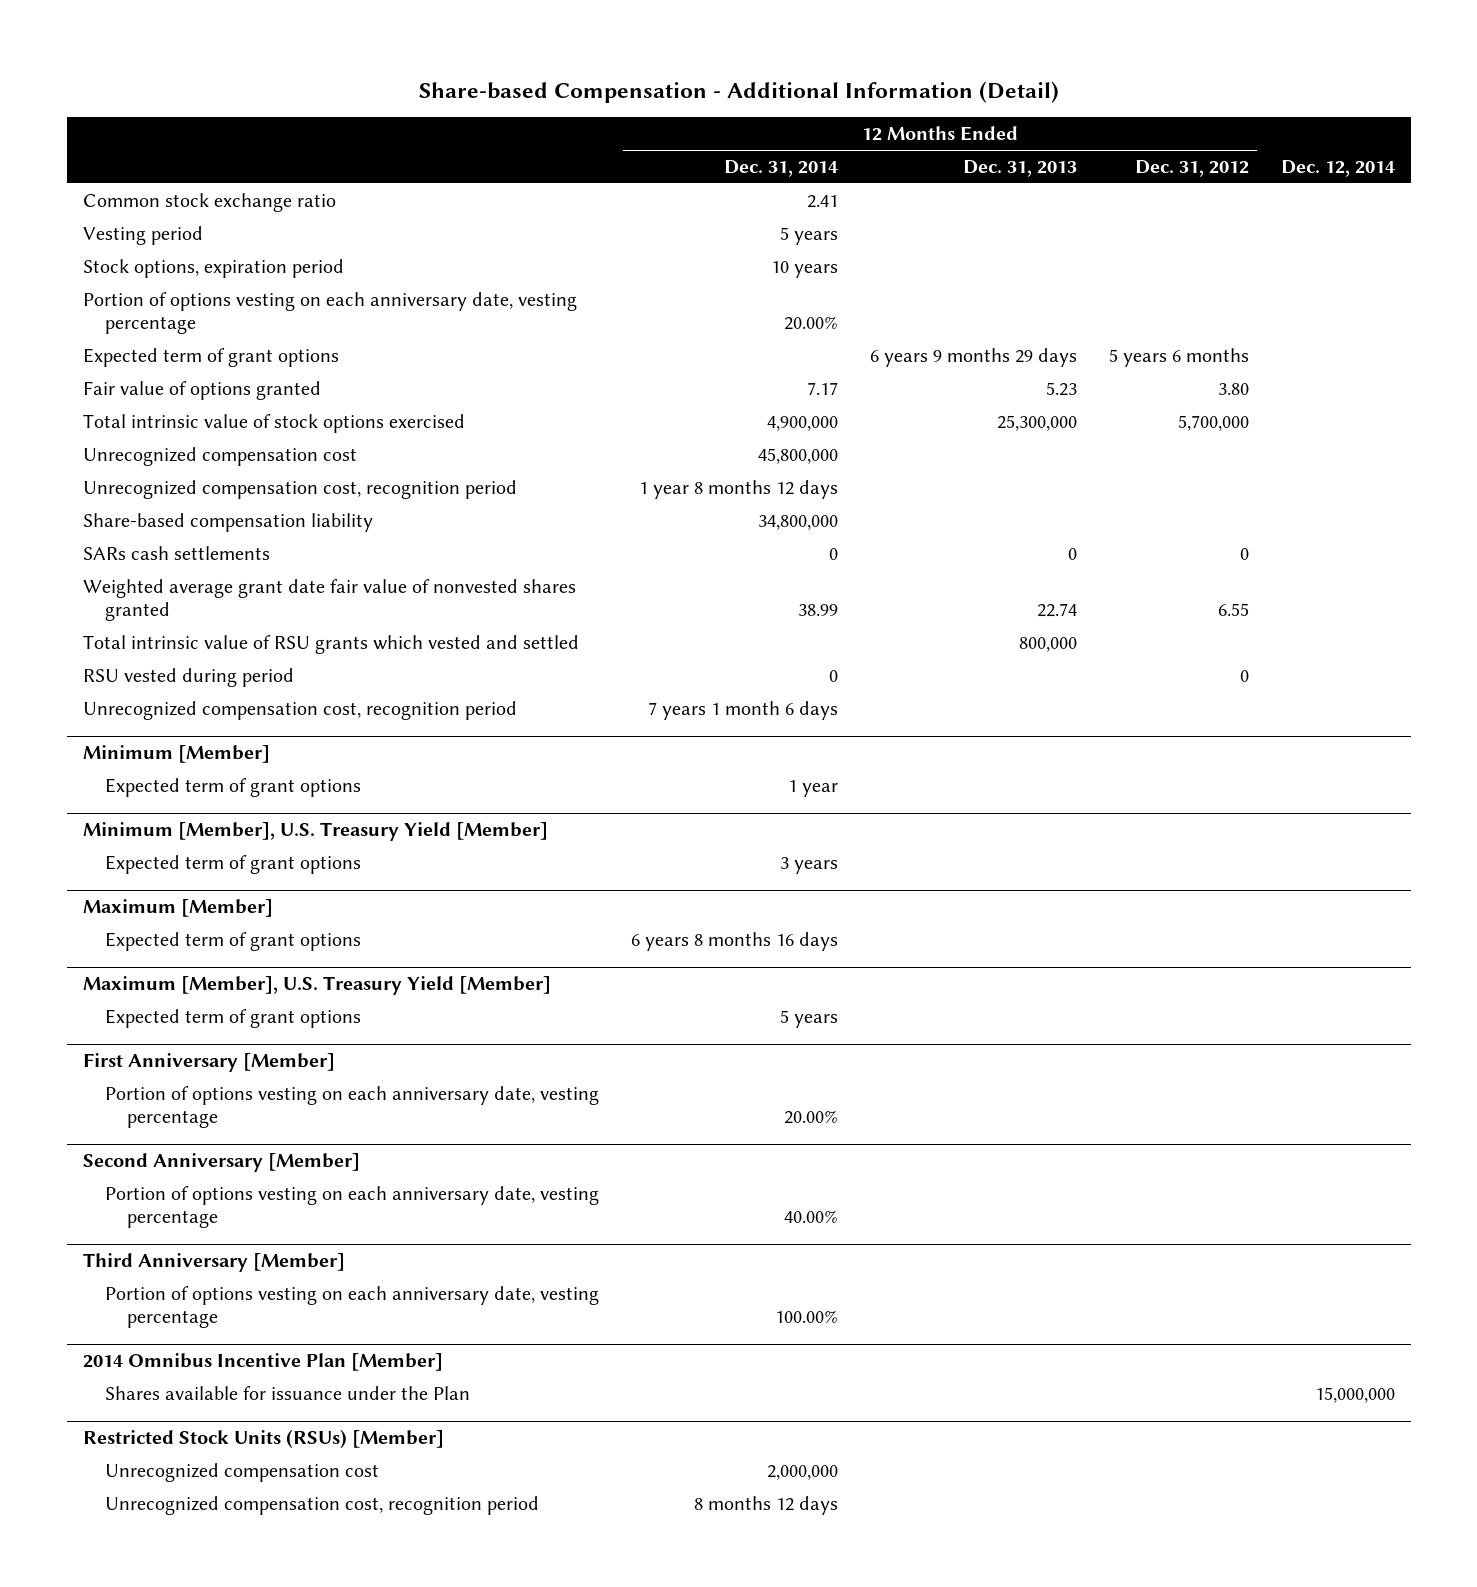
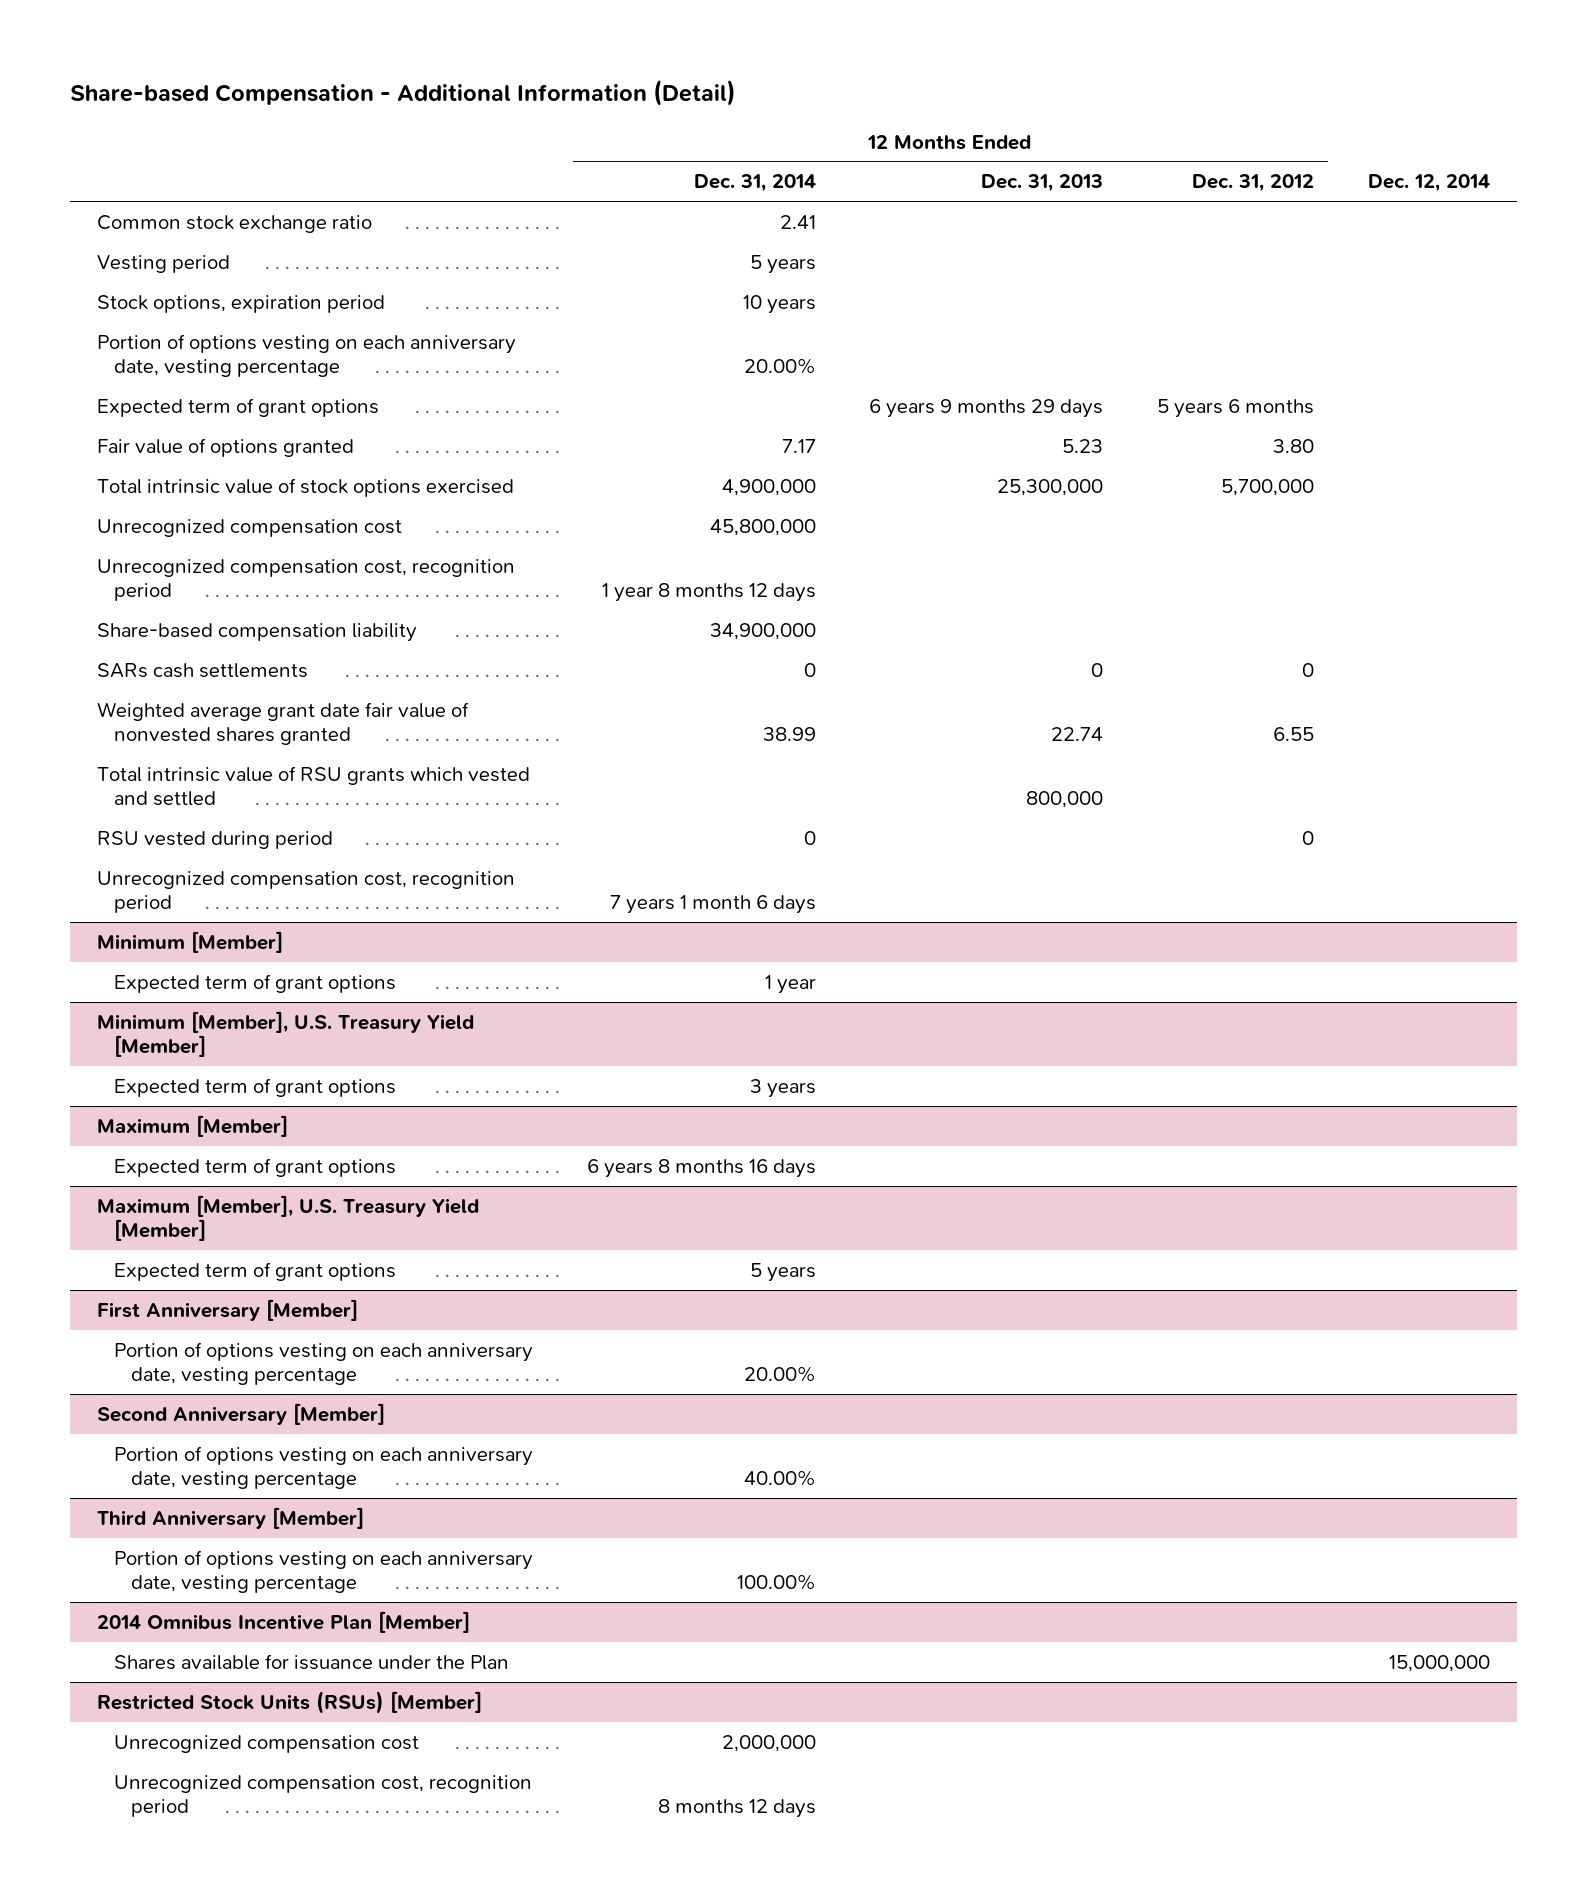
- Share-based compensation liability | 34,800,000 | | |
+ Share-based compensation liability | 34,900,000 | | |

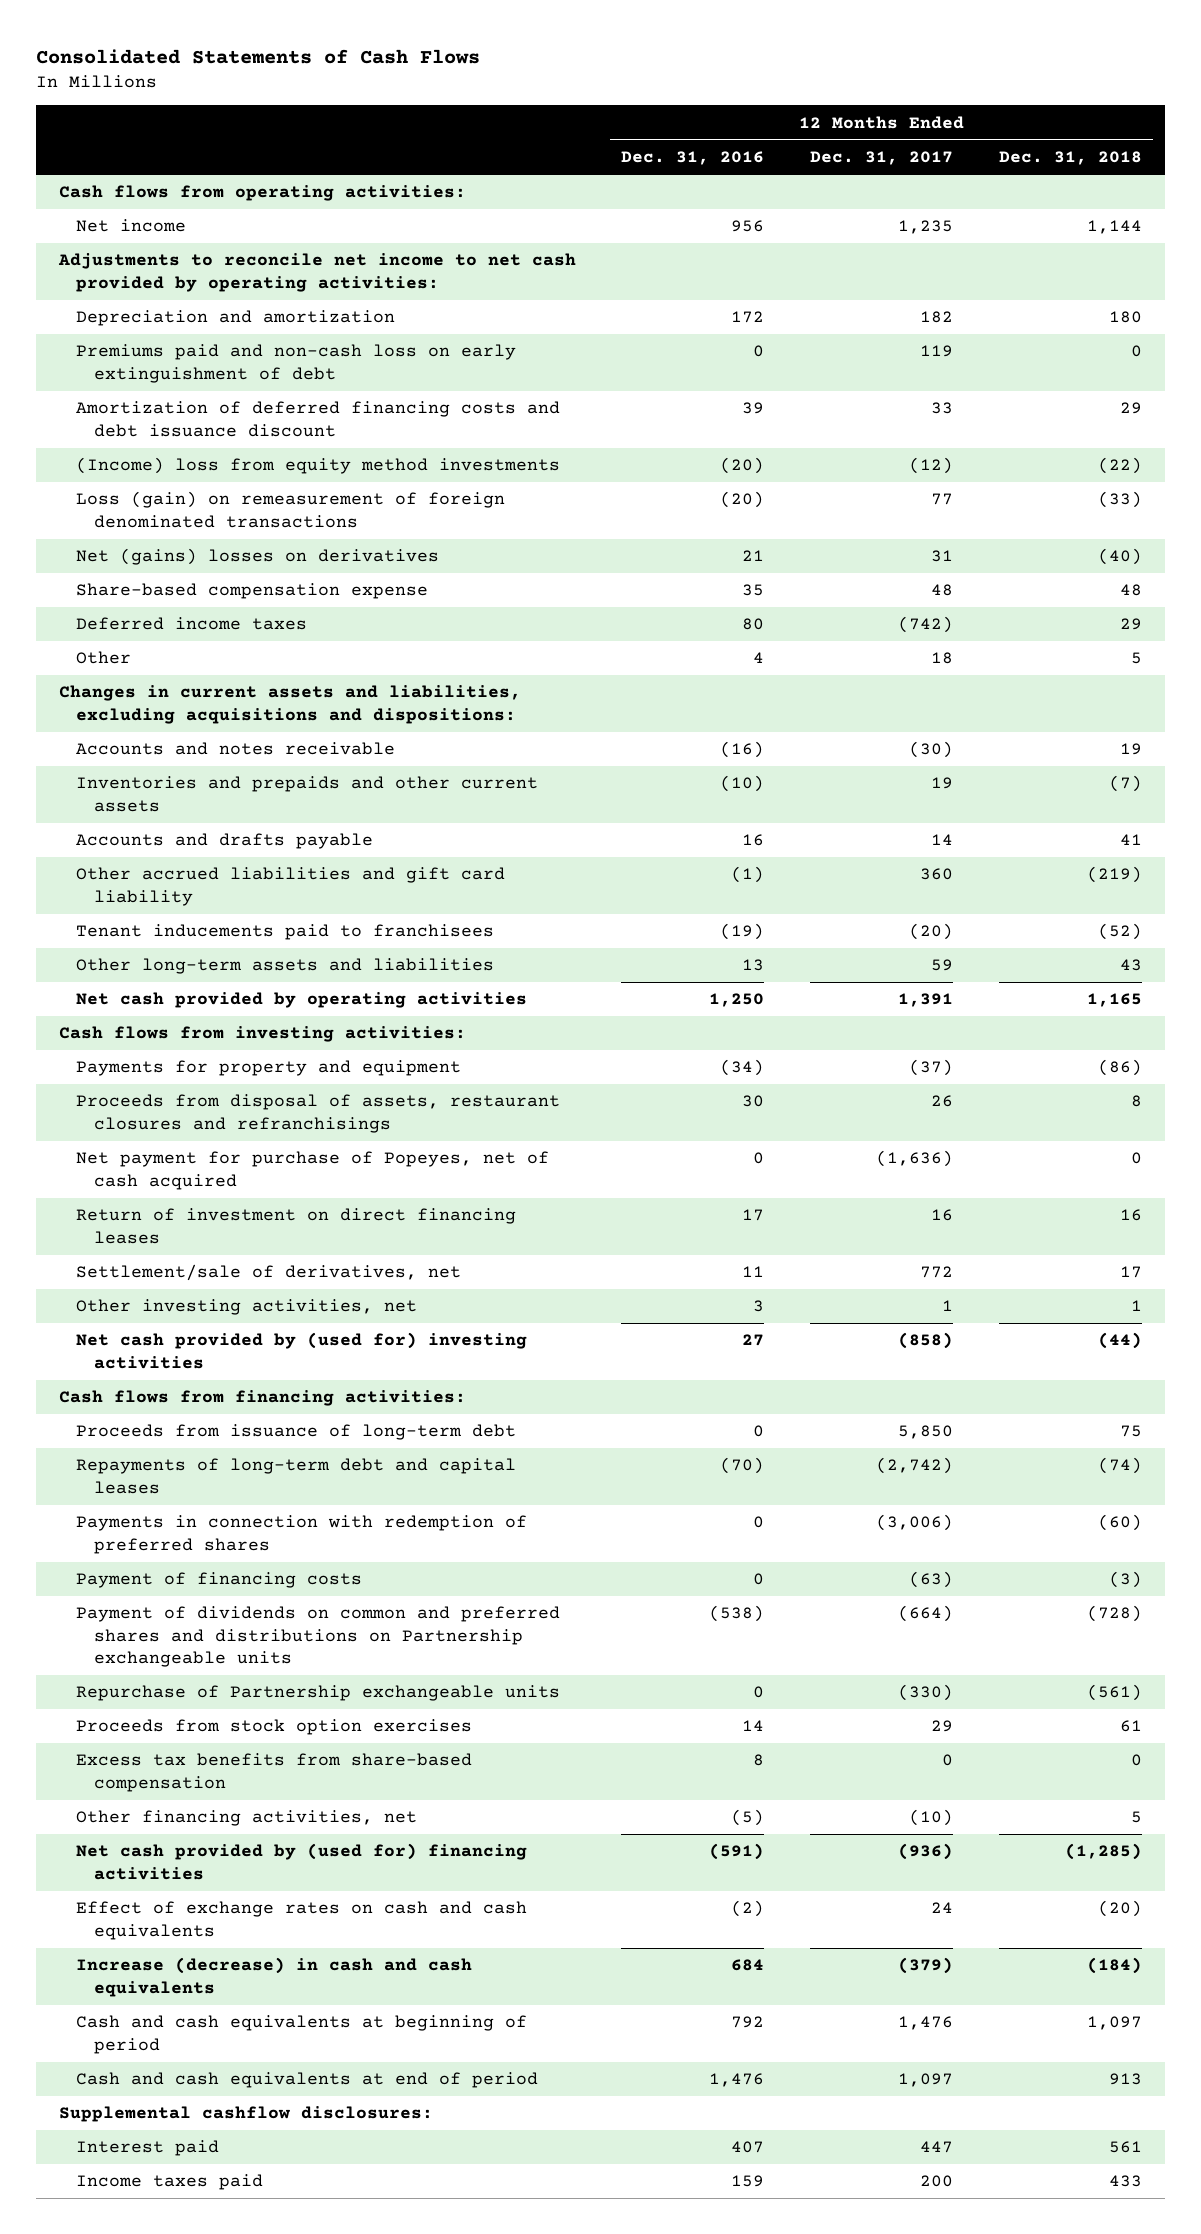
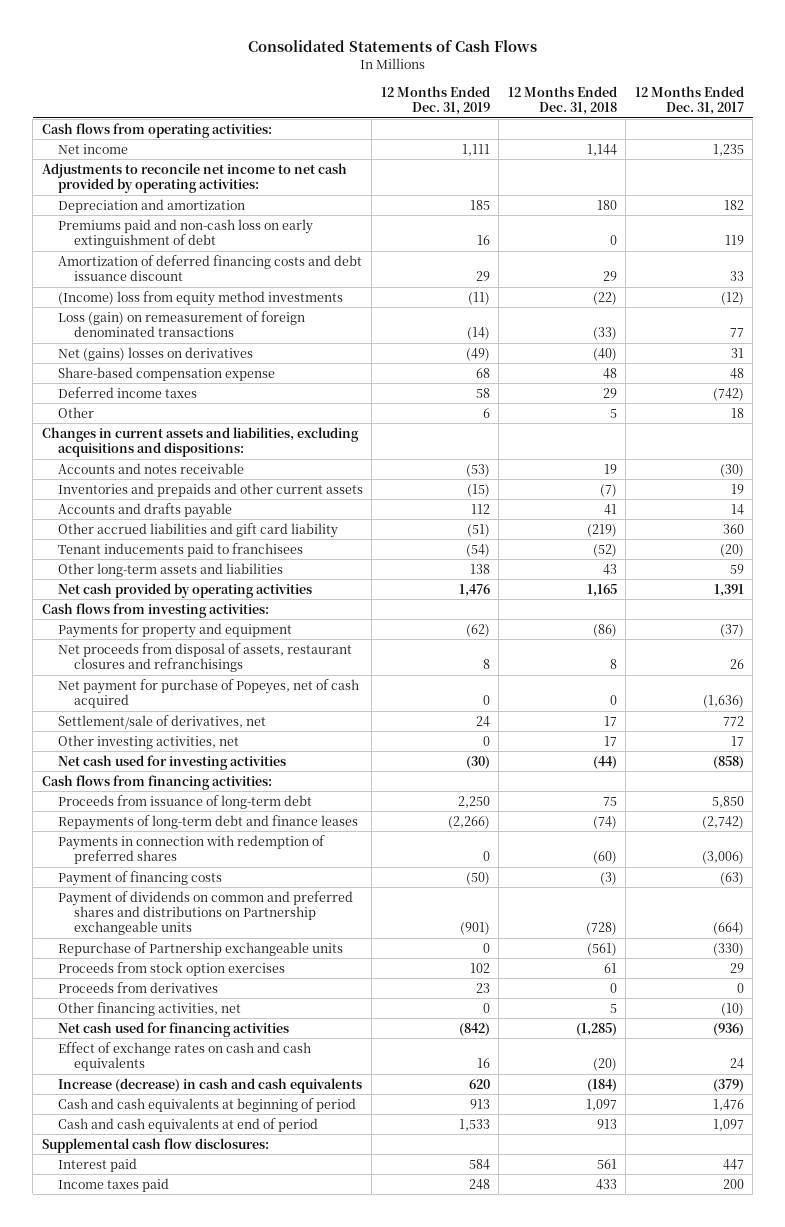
- | 12 Months Ended Dec. 31, 2016 | 12 Months Ended Dec. 31, 2017 | 12 Months Ended Dec. 31, 2018
+ | 12 Months Ended Dec. 31, 2019 | 12 Months Ended Dec. 31, 2018 | 12 Months Ended Dec. 31, 2017
- Proceeds from disposal of assets, restaurant closures and refranchisings | 30 | 26 | 8
+ Net proceeds from disposal of assets, restaurant closures and refranchisings | 8 | 8 | 26
- Return of investment on direct financing leases | 17 | 16 | 16
- Other investing activities, net | 3 | 1 | 1
- Net cash provided by (used for) investing activities | 27 | (858) | (44)
+ Other investing activities, net | 0 | 17 | 17
+ Net cash used for investing activities | (30) | (44) | (858)
- Repayments of long-term debt and capital leases | (70) | (2,742) | (74)
+ Repayments of long-term debt and finance leases | (2,266) | (74) | (2,742)
- Excess tax benefits from share-based compensation | 8 | 0 | 0
+ Proceeds from derivatives | 23 | 0 | 0
- Net cash provided by (used for) financing activities | (591) | (936) | (1,285)
+ Net cash used for financing activities | (842) | (1,285) | (936)
- Supplemental cashflow disclosures:
+ Supplemental cash flow disclosures:

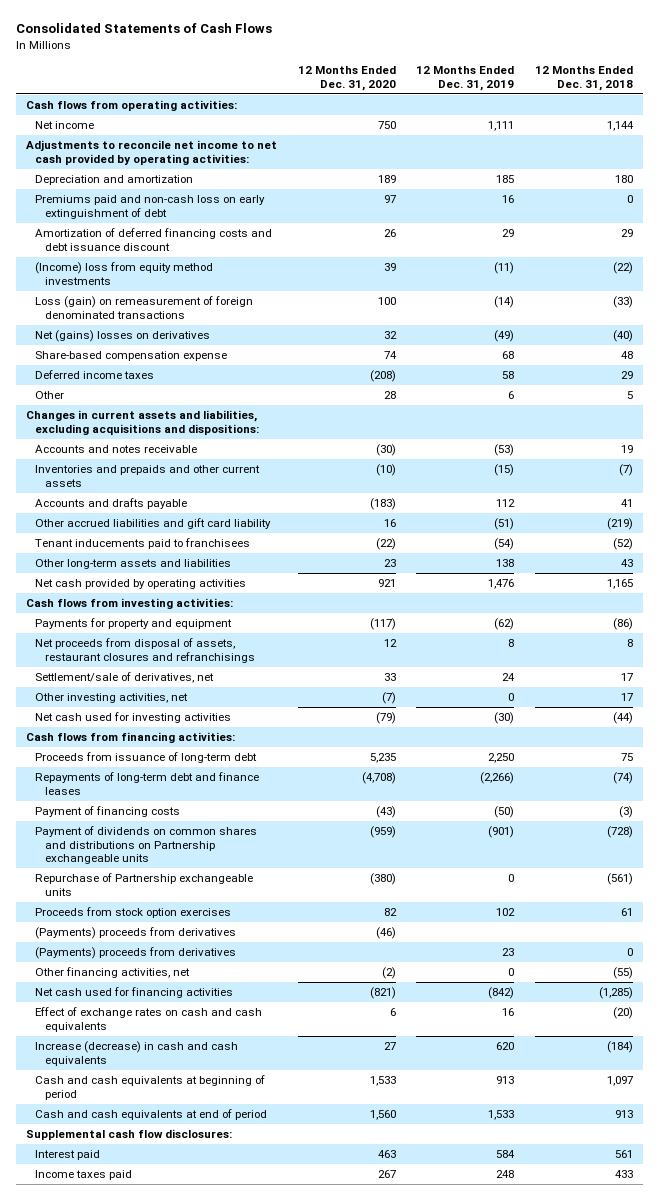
- | 12 Months Ended Dec. 31, 2019 | 12 Months Ended Dec. 31, 2018 | 12 Months Ended Dec. 31, 2017
+ | 12 Months Ended Dec. 31, 2020 | 12 Months Ended Dec. 31, 2019 | 12 Months Ended Dec. 31, 2018
- Net payment for purchase of Popeyes, net of cash acquired | 0 | 0 | (1,636)
- Payments in connection with redemption of preferred shares | 0 | (60) | (3,006)
- Payment of dividends on common and preferred shares and distributions on Partnership exchangeable units | (901) | (728) | (664)
+ Payment of dividends on common shares and distributions on Partnership exchangeable units | (959) | (901) | (728)
- Proceeds from derivatives | 23 | 0 | 0
- Other financing activities, net | 0 | 5 | (10)
+ (Payments) proceeds from derivatives | (46) | |
+ (Payments) proceeds from derivatives | | 23 | 0
+ Other financing activities, net | (2) | 0 | (55)

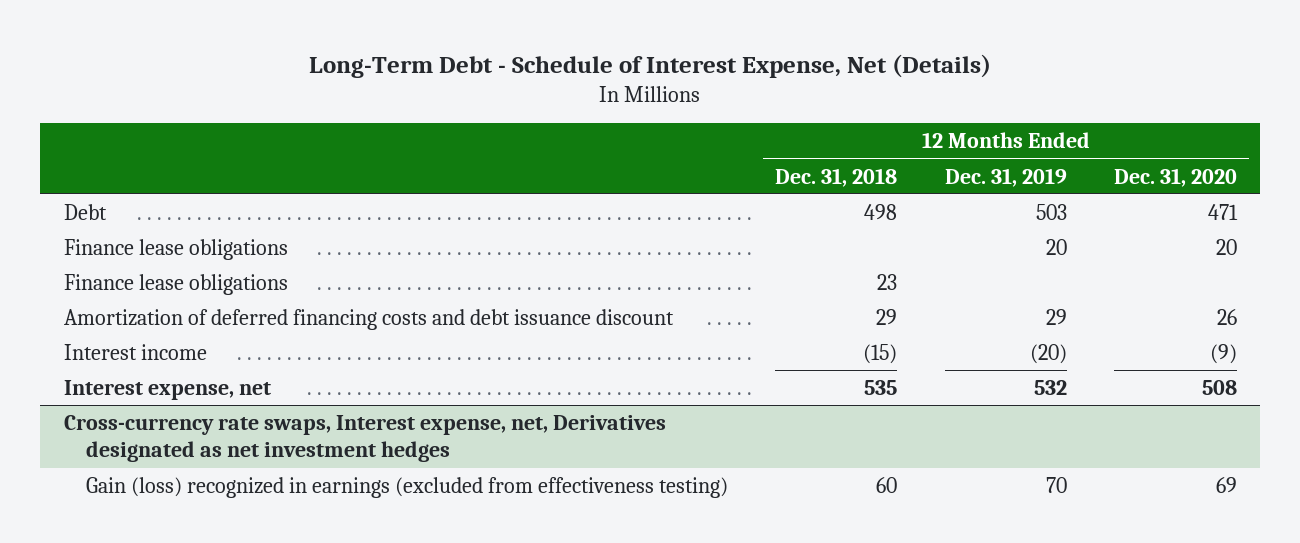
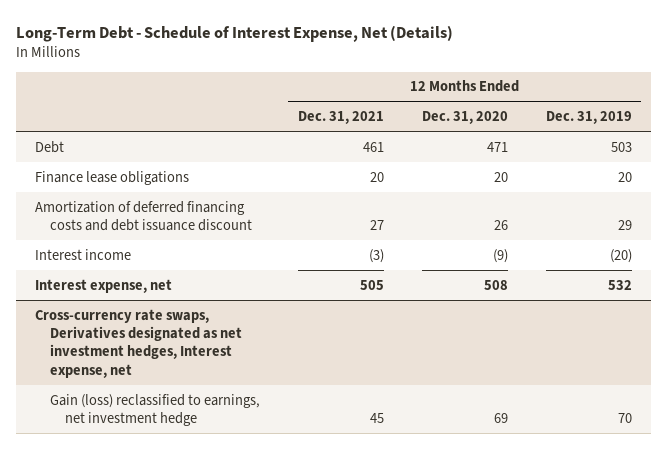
- | 12 Months Ended Dec. 31, 2018 | 12 Months Ended Dec. 31, 2019 | 12 Months Ended Dec. 31, 2020
+ | 12 Months Ended Dec. 31, 2021 | 12 Months Ended Dec. 31, 2020 | 12 Months Ended Dec. 31, 2019
- Finance lease obligations | 23 | |
- Cross-currency rate swaps, Interest expense, net, Derivatives designated as net investment hedges
- Gain (loss) recognized in earnings (excluded from effectiveness testing) | 60 | 70 | 69
+ Cross-currency rate swaps, Derivatives designated as net investment hedges, Interest expense, net
+ Gain (loss) reclassified to earnings, net investment hedge | 45 | 69 | 70

